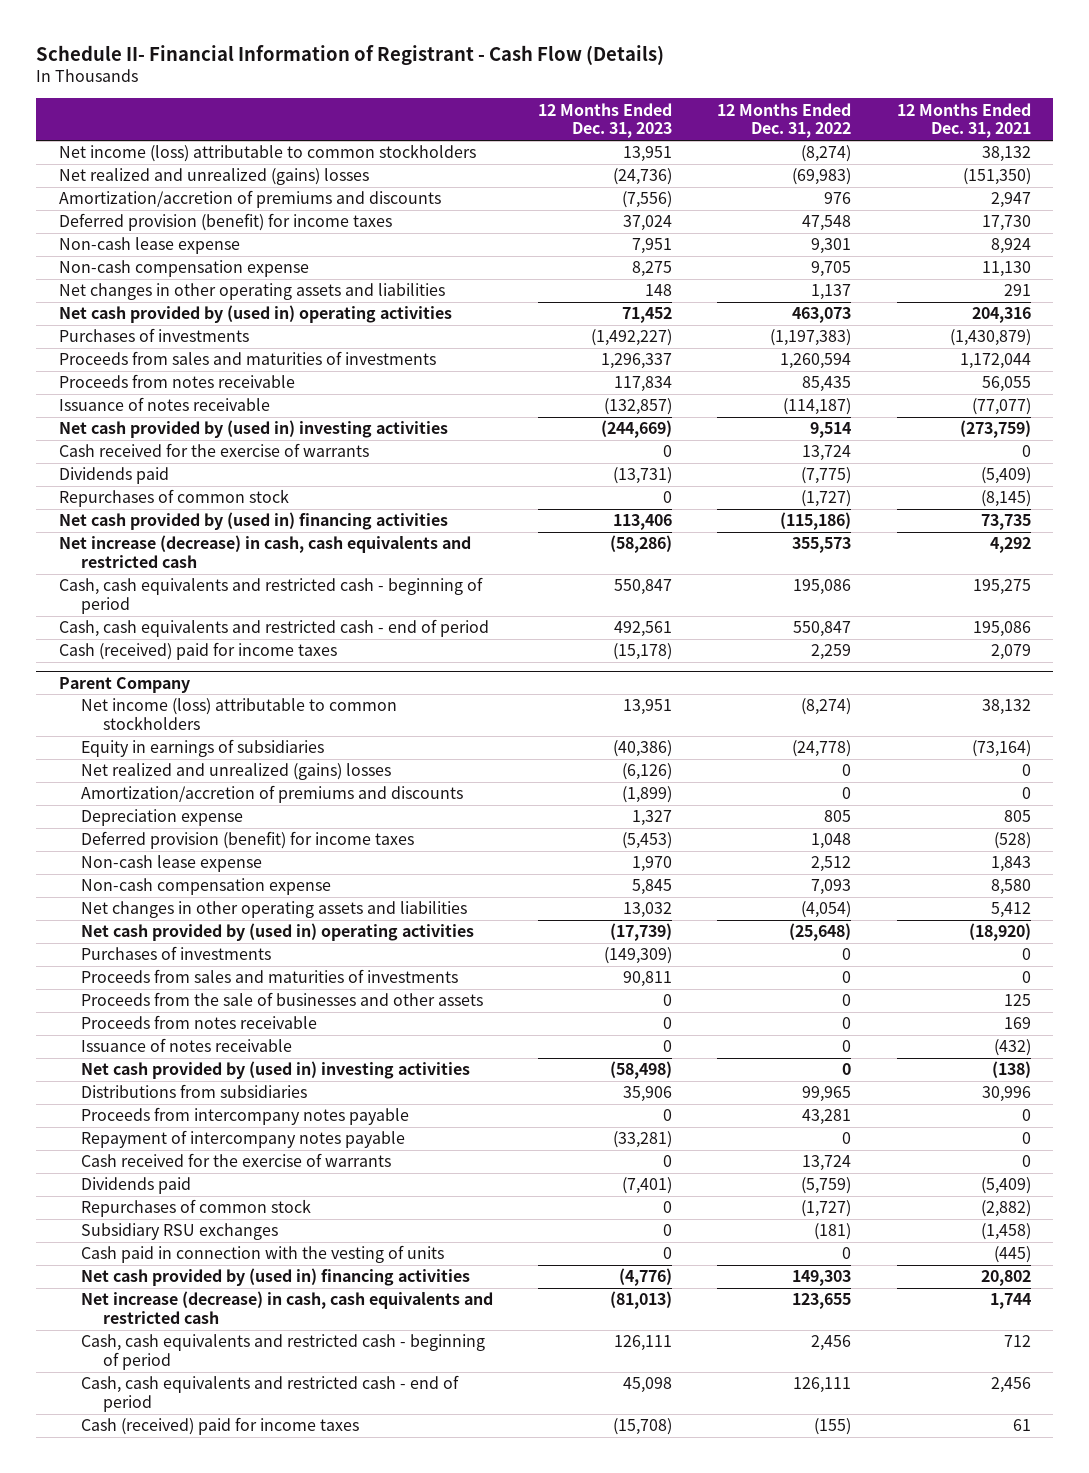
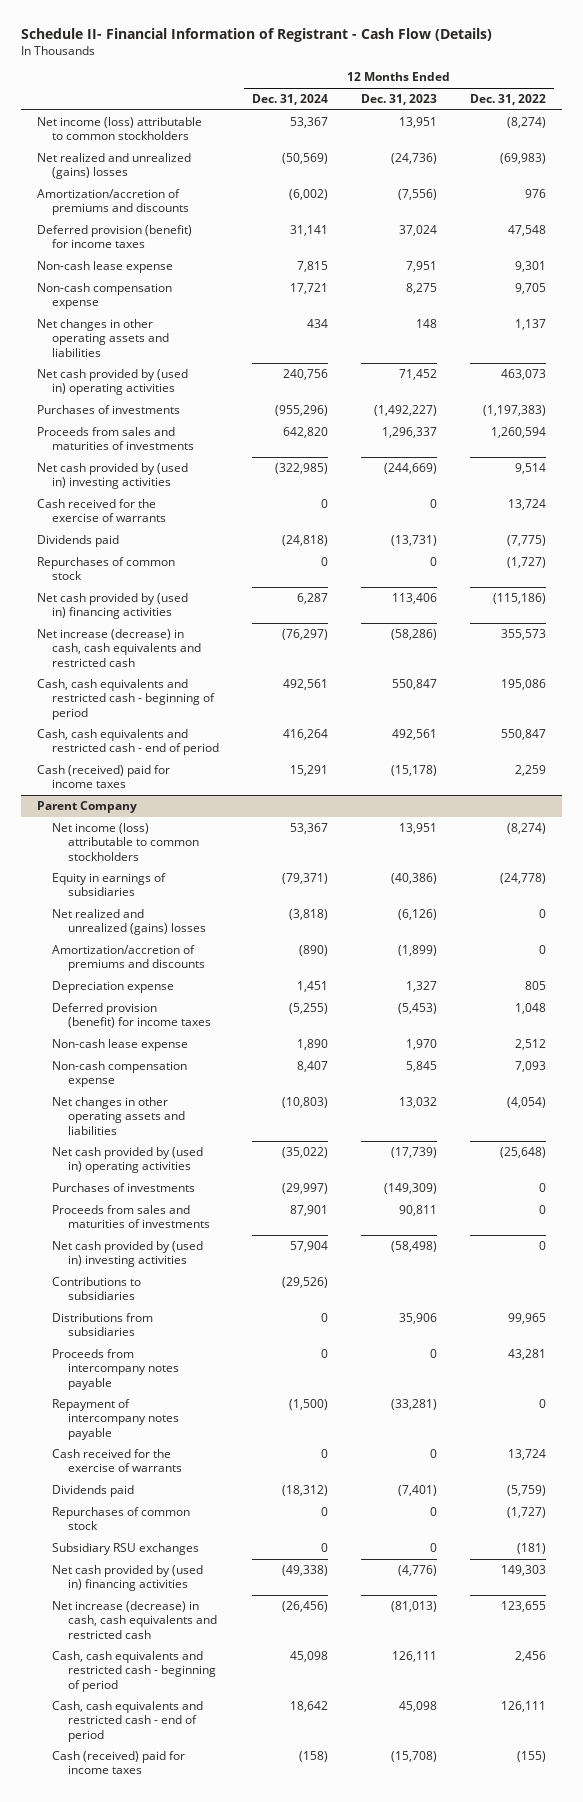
- | 12 Months Ended Dec. 31, 2023 | 12 Months Ended Dec. 31, 2022 | 12 Months Ended Dec. 31, 2021
+ | 12 Months Ended Dec. 31, 2024 | 12 Months Ended Dec. 31, 2023 | 12 Months Ended Dec. 31, 2022
- Proceeds from notes receivable | 117,834 | 85,435 | 56,055
- Issuance of notes receivable | (132,857) | (114,187) | (77,077)
@ Parent Company
- Proceeds from the sale of businesses and other assets | 0 | 0 | 125
- Proceeds from notes receivable | 0 | 0 | 169
- Issuance of notes receivable | 0 | 0 | (432)
+ Contributions to subsidiaries | (29,526) | |
- Cash paid in connection with the vesting of units | 0 | 0 | (445)

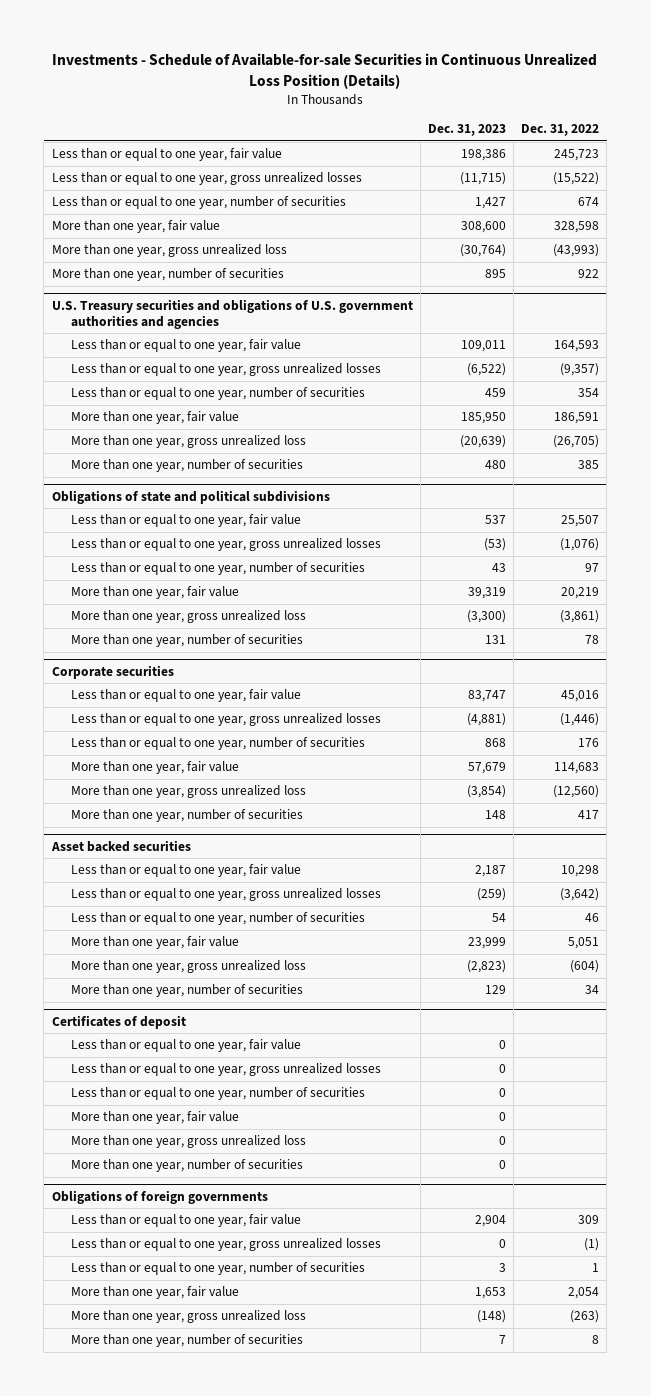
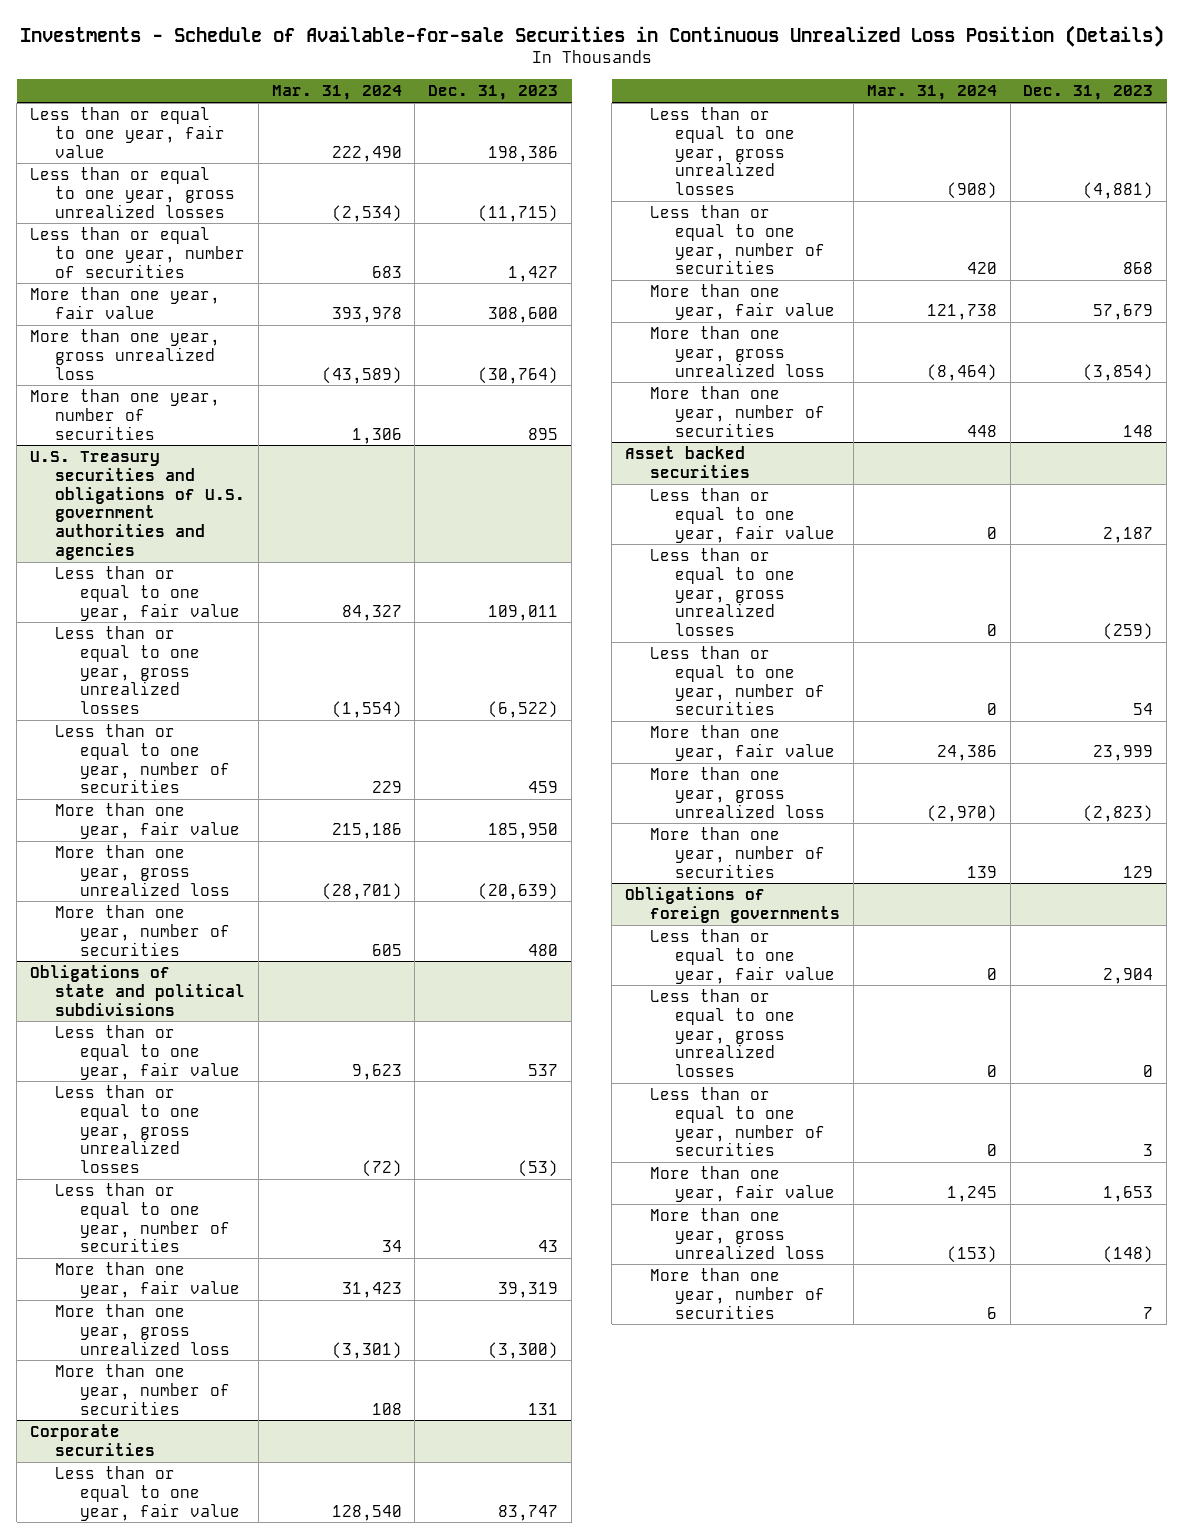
- | Dec. 31, 2023 | Dec. 31, 2022
+ | Mar. 31, 2024 | Dec. 31, 2023
- Certificates of deposit
- Less than or equal to one year, fair value | 0 |
- Less than or equal to one year, gross unrealized losses | 0 |
- Less than or equal to one year, number of securities | 0 |
- More than one year, fair value | 0 |
- More than one year, gross unrealized loss | 0 |
- More than one year, number of securities | 0 |

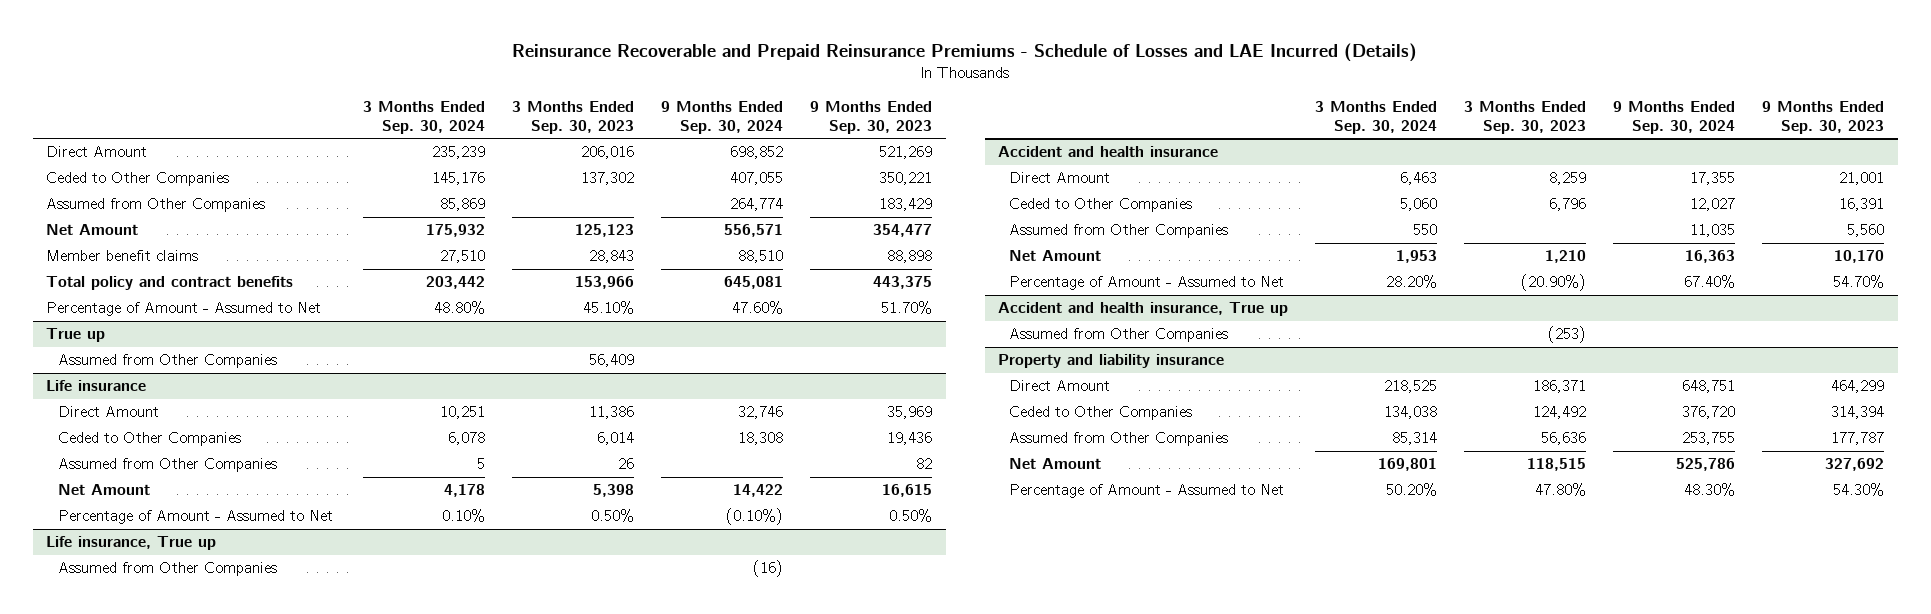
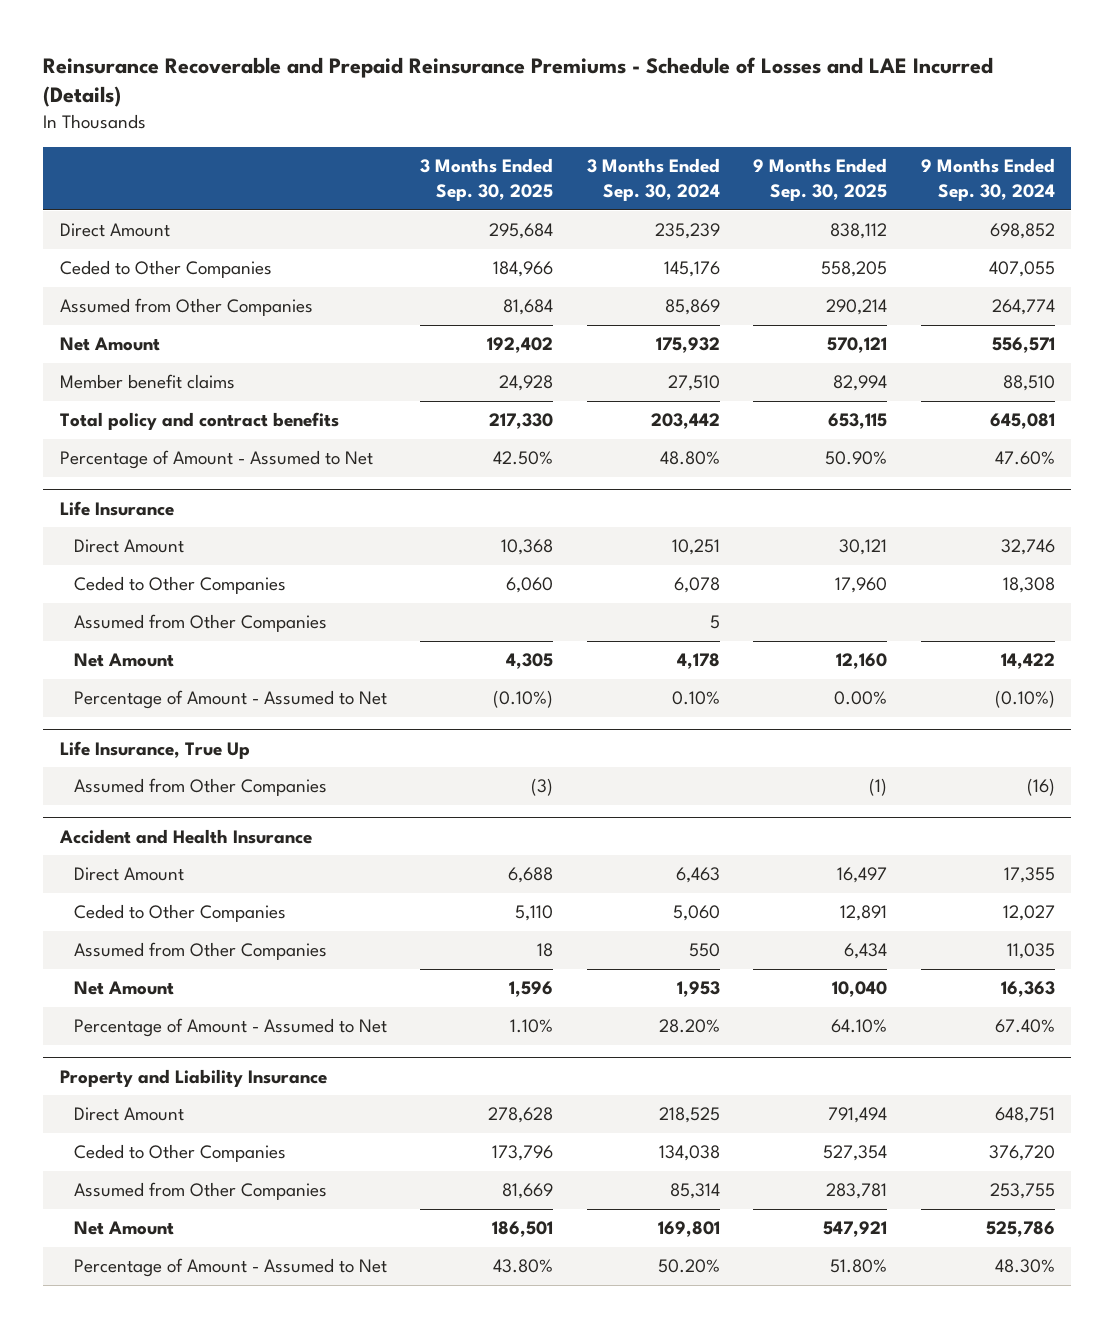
- | 3 Months Ended Sep. 30, 2024 | 3 Months Ended Sep. 30, 2023 | 9 Months Ended Sep. 30, 2024 | 9 Months Ended Sep. 30, 2023
+ | 3 Months Ended Sep. 30, 2025 | 3 Months Ended Sep. 30, 2024 | 9 Months Ended Sep. 30, 2025 | 9 Months Ended Sep. 30, 2024
- True up
- Assumed from Other Companies | | 56,409 | |
- Life insurance
+ Life Insurance
- Life insurance, True up
+ Life Insurance, True Up
- Accident and health insurance
+ Accident and Health Insurance
- Accident and health insurance, True up
- Assumed from Other Companies | | (253) | |
- Property and liability insurance
+ Property and Liability Insurance

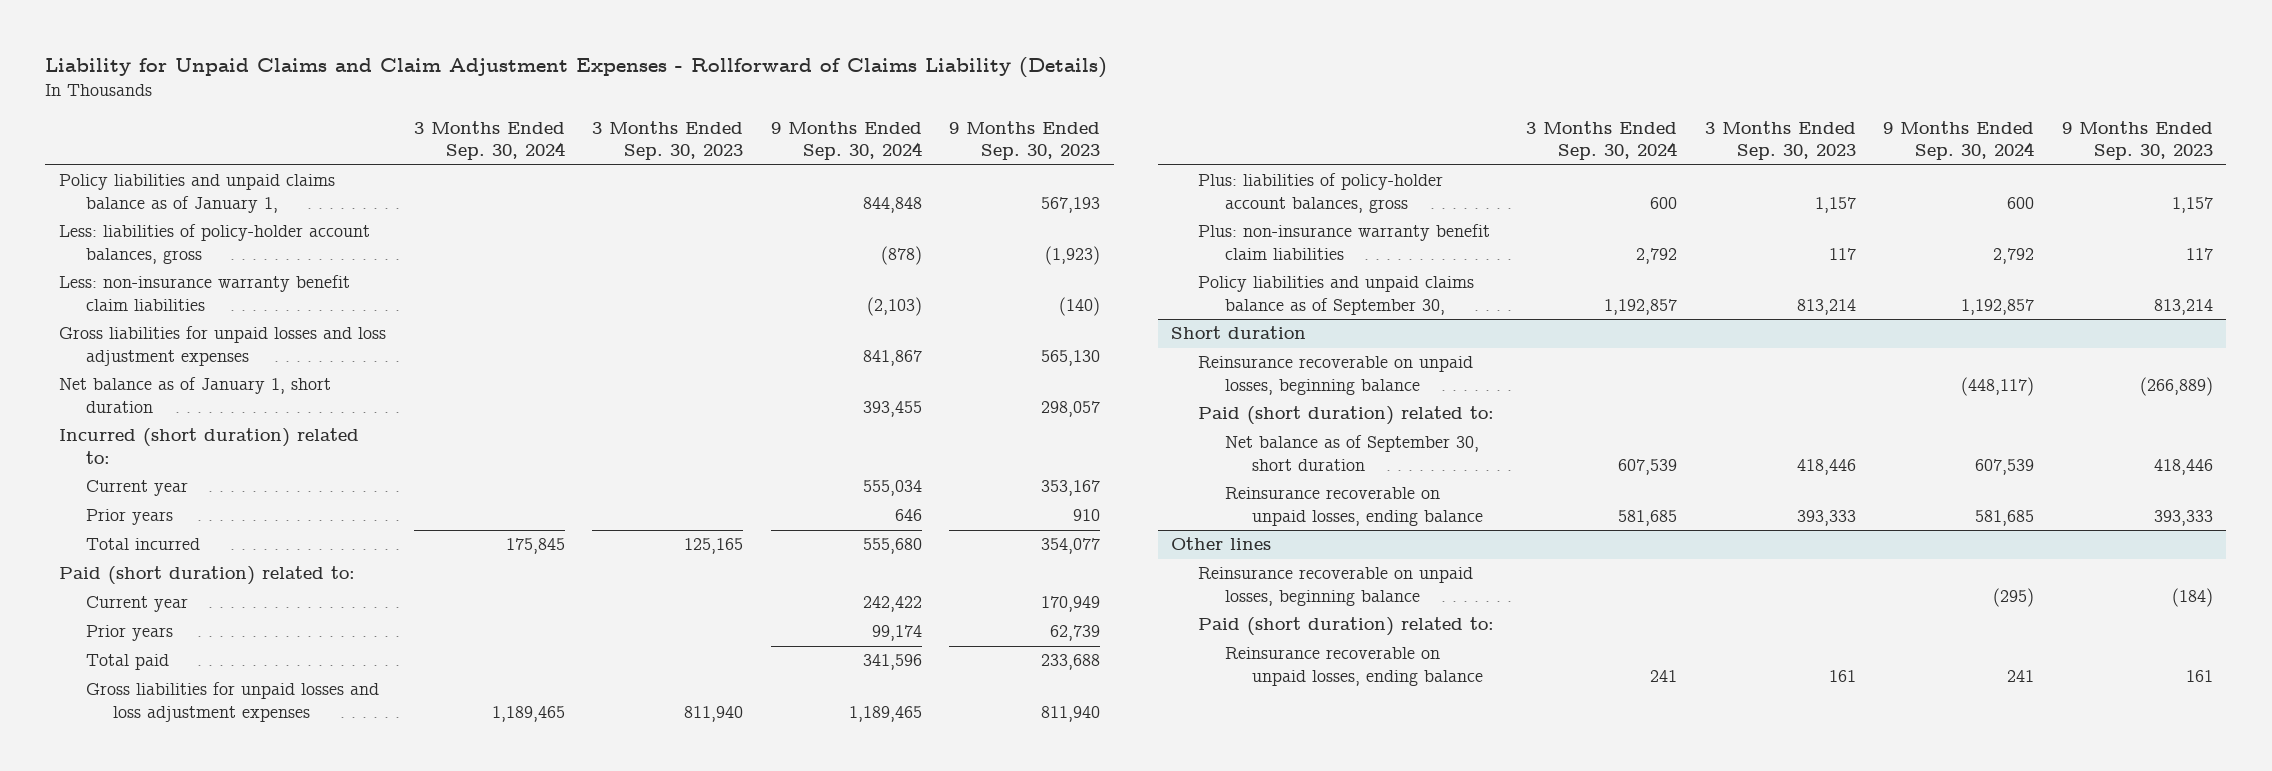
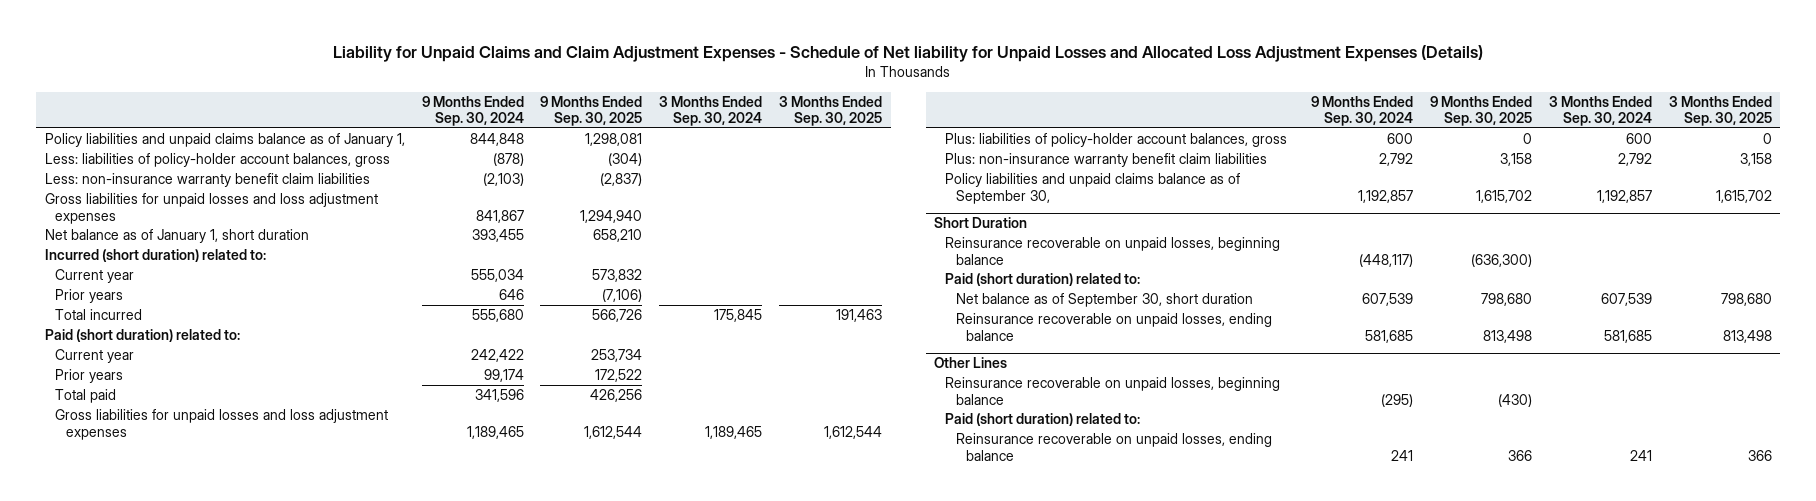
- Liability for Unpaid Claims and Claim Adjustment Expenses - Rollforward of Claims Liability (Details)
+ Liability for Unpaid Claims and Claim Adjustment Expenses - Schedule of Net liability for Unpaid Losses and Allocated Loss Adjustment Expenses (Details)
- | 3 Months Ended Sep. 30, 2024 | 3 Months Ended Sep. 30, 2023 | 9 Months Ended Sep. 30, 2024 | 9 Months Ended Sep. 30, 2023
+ | 9 Months Ended Sep. 30, 2024 | 9 Months Ended Sep. 30, 2025 | 3 Months Ended Sep. 30, 2024 | 3 Months Ended Sep. 30, 2025
- Short duration
+ Short Duration
- Other lines
+ Other Lines

